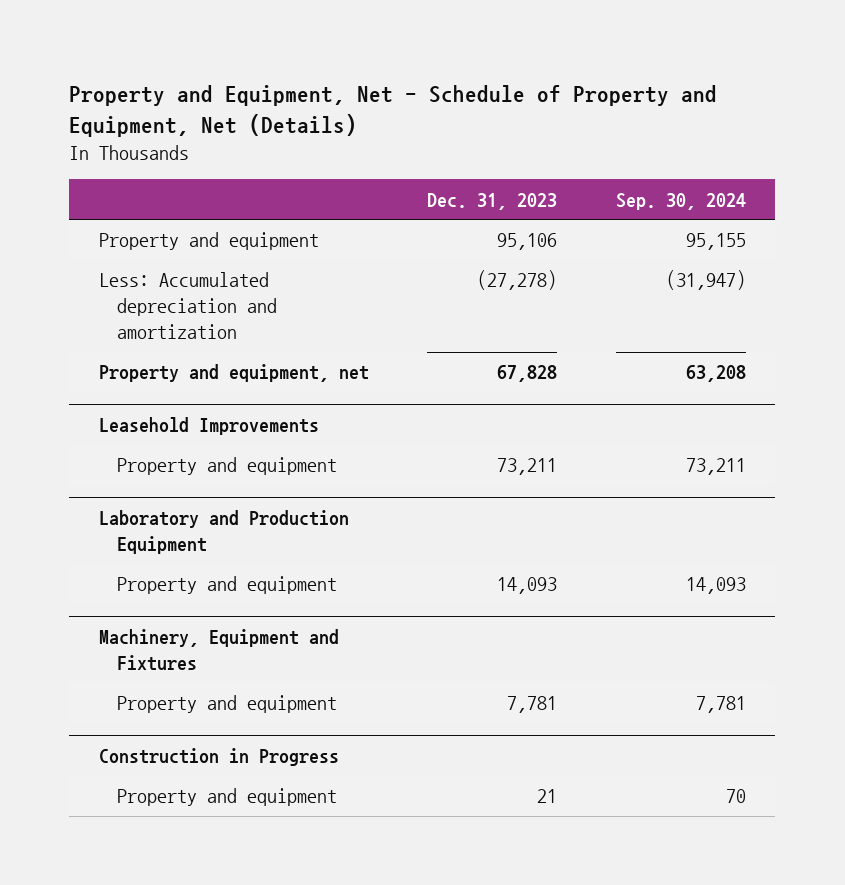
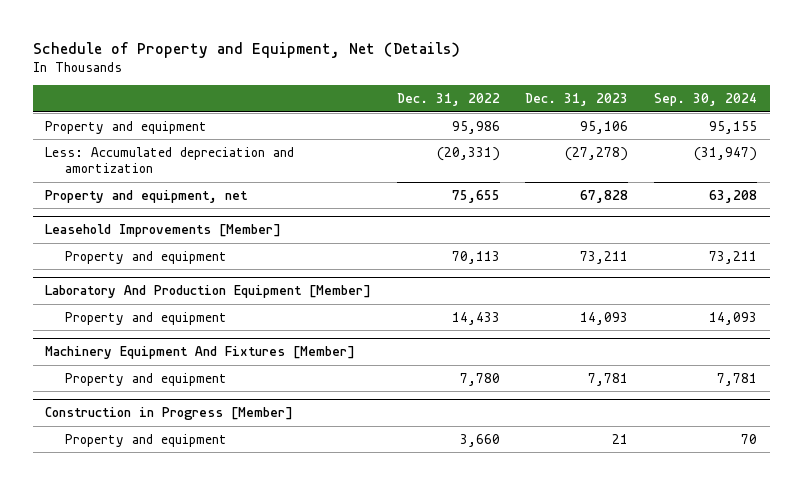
- Property and Equipment, Net - Schedule of Property and Equipment, Net (Details)
+ Schedule of Property and Equipment, Net (Details)
- | Dec. 31, 2023 | Sep. 30, 2024
+ | Dec. 31, 2022 | Dec. 31, 2023 | Sep. 30, 2024
- Leasehold Improvements
+ Leasehold Improvements [Member]
- Laboratory and Production Equipment
+ Laboratory And Production Equipment [Member]
- Machinery, Equipment and Fixtures
+ Machinery Equipment And Fixtures [Member]
- Construction in Progress
+ Construction in Progress [Member]

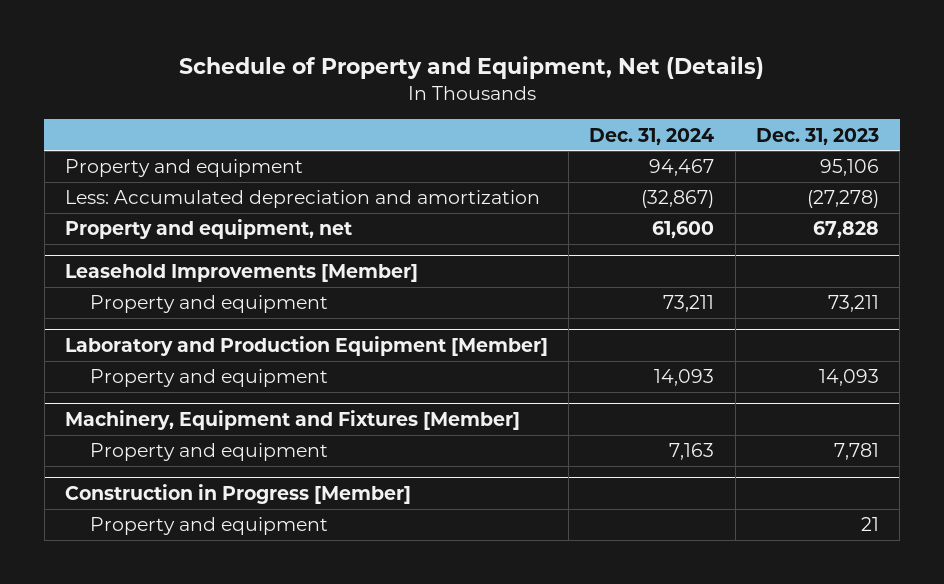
- | Dec. 31, 2022 | Dec. 31, 2023 | Sep. 30, 2024
+ | Dec. 31, 2024 | Dec. 31, 2023
- Laboratory And Production Equipment [Member]
+ Laboratory and Production Equipment [Member]
- Machinery Equipment And Fixtures [Member]
+ Machinery, Equipment and Fixtures [Member]

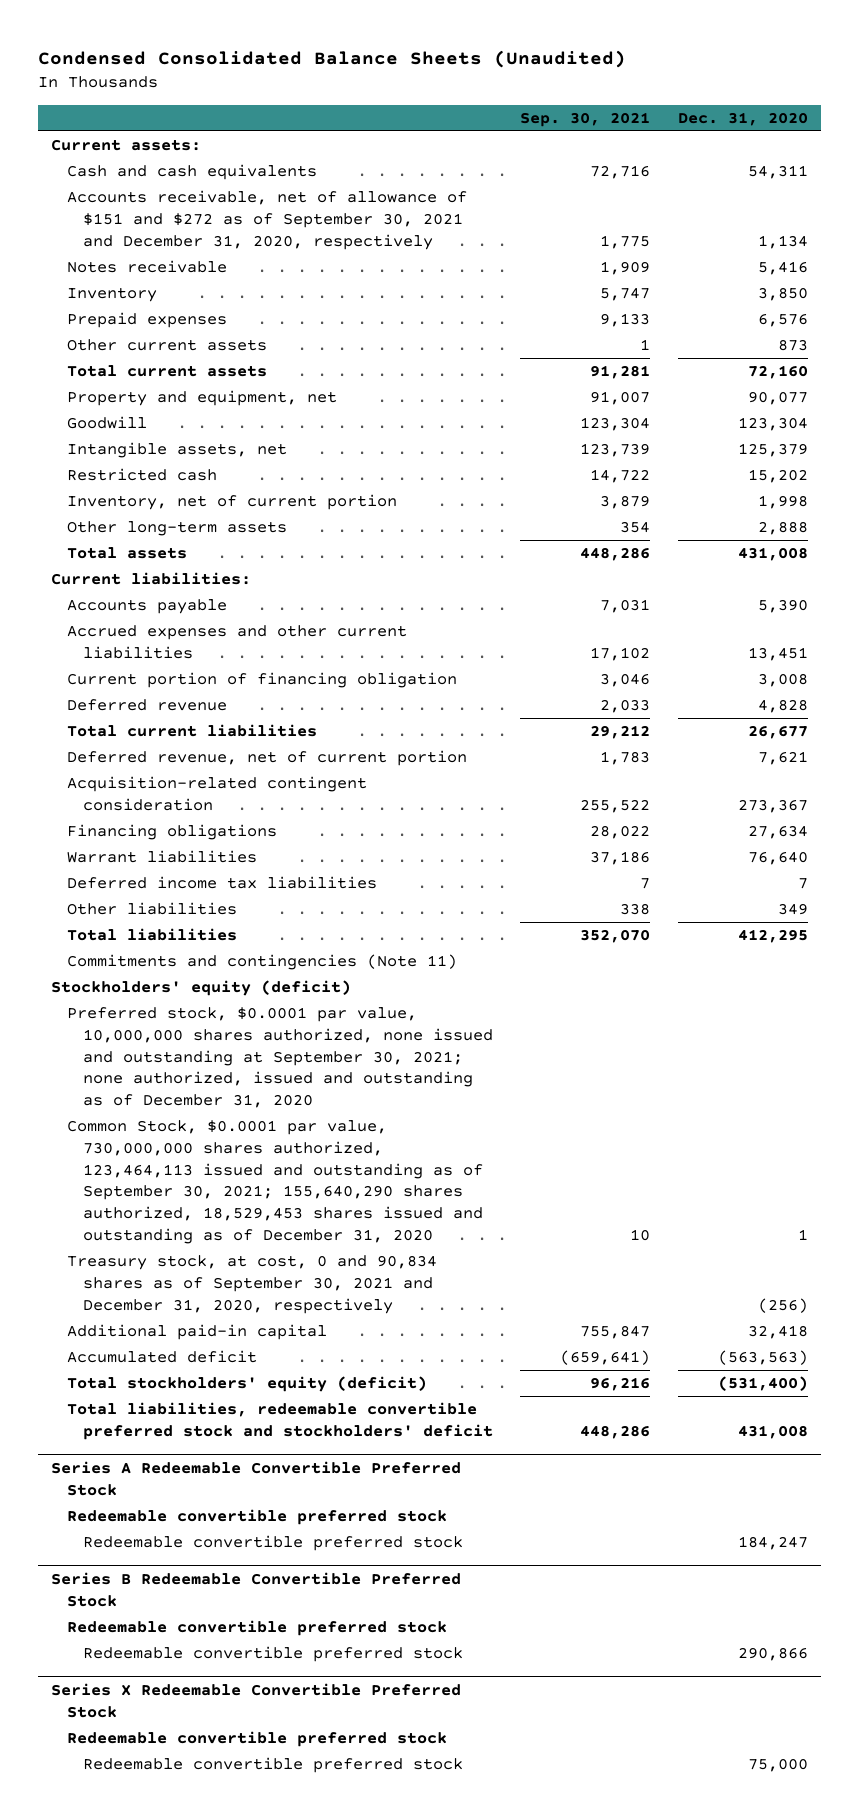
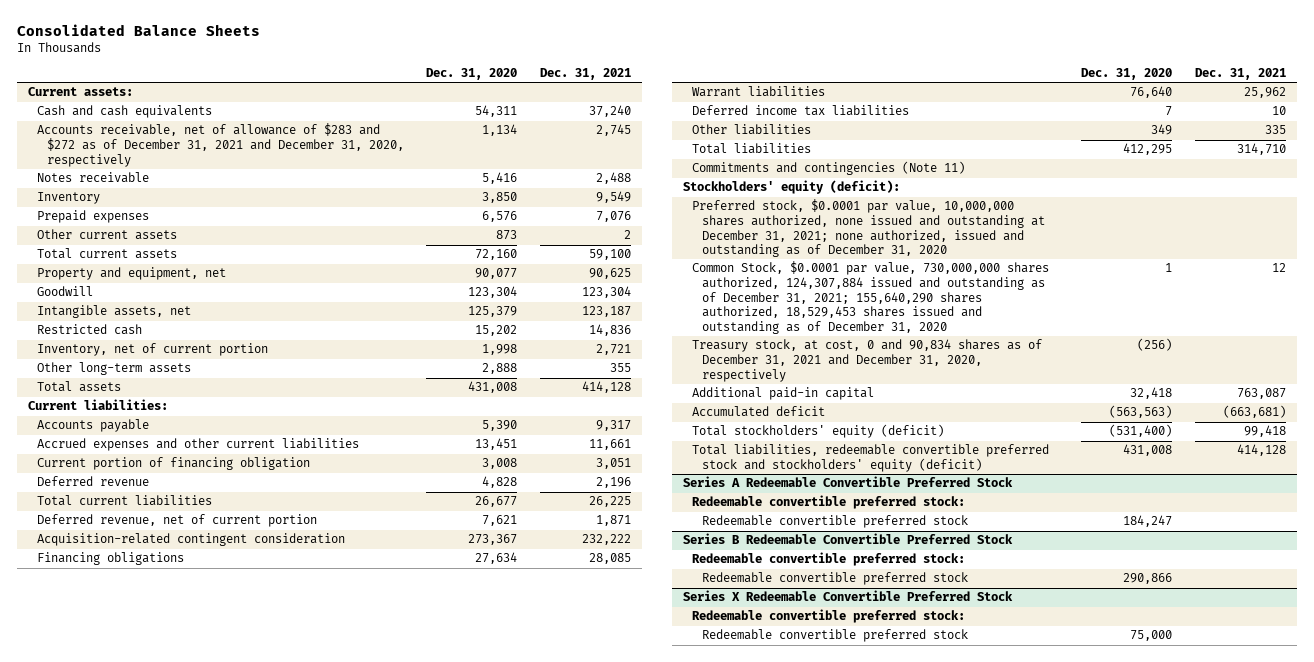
- Condensed Consolidated Balance Sheets (Unaudited)
+ Consolidated Balance Sheets
- | Sep. 30, 2021 | Dec. 31, 2020
+ | Dec. 31, 2020 | Dec. 31, 2021
- Accounts receivable, net of allowance of $151 and $272 as of September 30, 2021 and December 31, 2020, respectively | 1,775 | 1,134
+ Accounts receivable, net of allowance of $283 and $272 as of December 31, 2021 and December 31, 2020, respectively | 1,134 | 2,745
- Stockholders' equity (deficit)
- Preferred stock, $0.0001 par value, 10,000,000 shares authorized, none issued and outstanding at September 30, 2021; none authorized, issued and outstanding as of December 31, 2020
- Common Stock, $0.0001 par value, 730,000,000 shares authorized, 123,464,113 issued and outstanding as of September 30, 2021; 155,640,290 shares authorized, 18,529,453 shares issued and outstanding as of December 31, 2020 | 10 | 1
- Treasury stock, at cost, 0 and 90,834 shares as of September 30, 2021 and December 31, 2020, respectively | | (256)
+ Stockholders' equity (deficit):
+ Preferred stock, $0.0001 par value, 10,000,000 shares authorized, none issued and outstanding at December 31, 2021; none authorized, issued and outstanding as of December 31, 2020
+ Common Stock, $0.0001 par value, 730,000,000 shares authorized, 124,307,884 issued and outstanding as of December 31, 2021; 155,640,290 shares authorized, 18,529,453 shares issued and outstanding as of December 31, 2020 | 1 | 12
+ Treasury stock, at cost, 0 and 90,834 shares as of December 31, 2021 and December 31, 2020, respectively | (256) |
- Total liabilities, redeemable convertible preferred stock and stockholders' deficit | 448,286 | 431,008
+ Total liabilities, redeemable convertible preferred stock and stockholders' equity (deficit) | 431,008 | 414,128
@ Series A Redeemable Convertible Preferred Stock
- Redeemable convertible preferred stock
+ Redeemable convertible preferred stock:
@ Series B Redeemable Convertible Preferred Stock
- Redeemable convertible preferred stock
+ Redeemable convertible preferred stock:
@ Series X Redeemable Convertible Preferred Stock
- Redeemable convertible preferred stock
+ Redeemable convertible preferred stock:

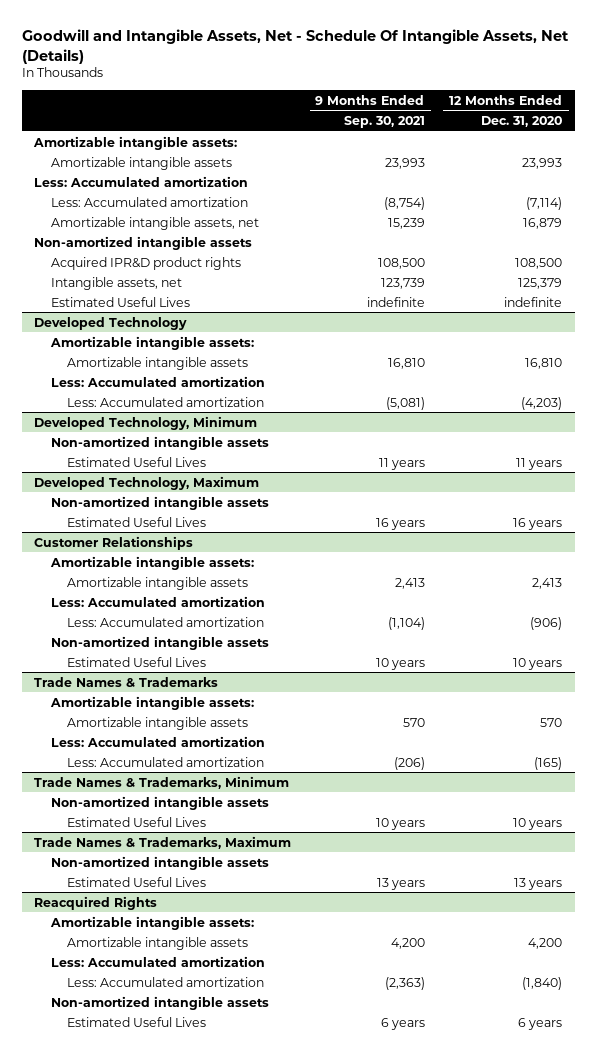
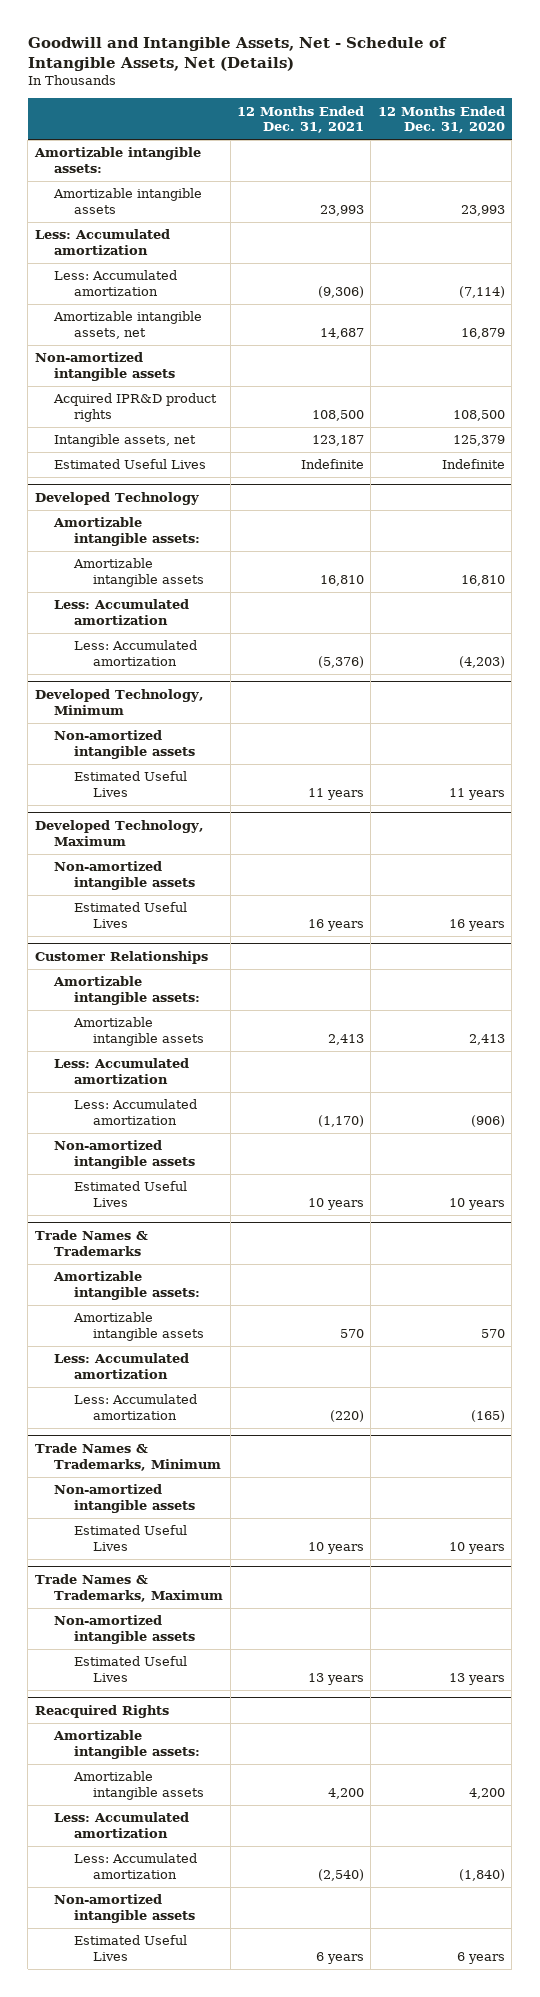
- Goodwill and Intangible Assets, Net - Schedule Of Intangible Assets, Net (Details)
+ Goodwill and Intangible Assets, Net - Schedule of Intangible Assets, Net (Details)
- | 9 Months Ended Sep. 30, 2021 | 12 Months Ended Dec. 31, 2020
+ | 12 Months Ended Dec. 31, 2021 | 12 Months Ended Dec. 31, 2020
- Estimated Useful Lives | indefinite | indefinite
+ Estimated Useful Lives | Indefinite | Indefinite

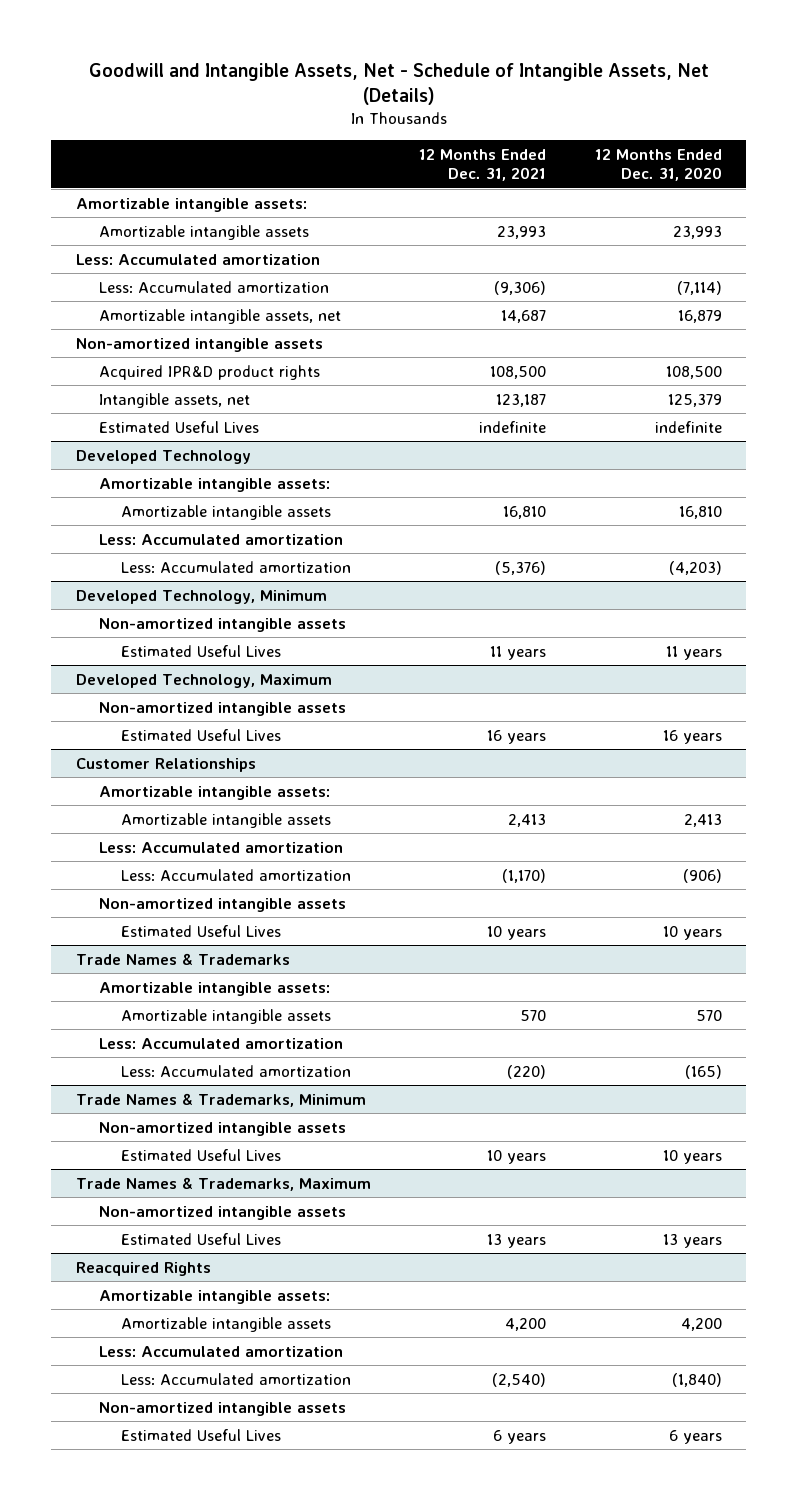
- Estimated Useful Lives | Indefinite | Indefinite
+ Estimated Useful Lives | indefinite | indefinite

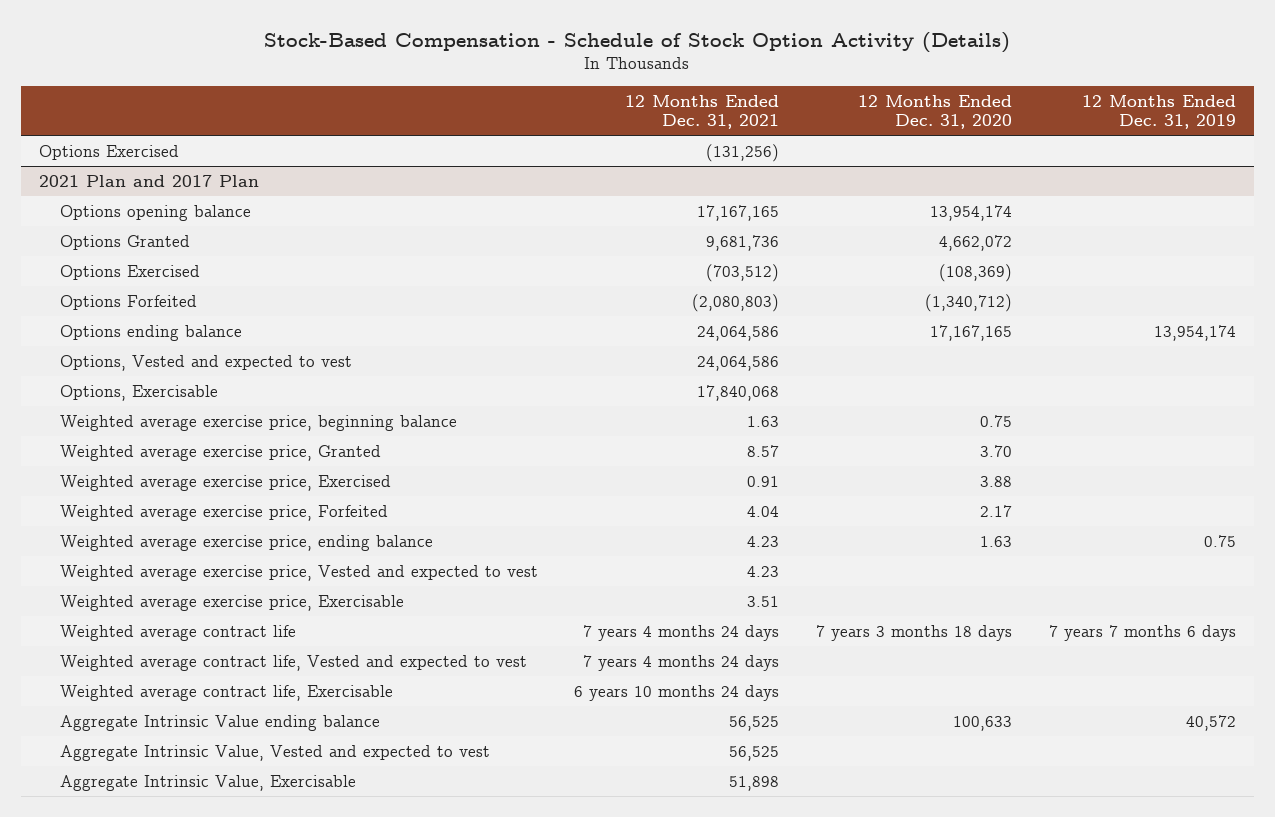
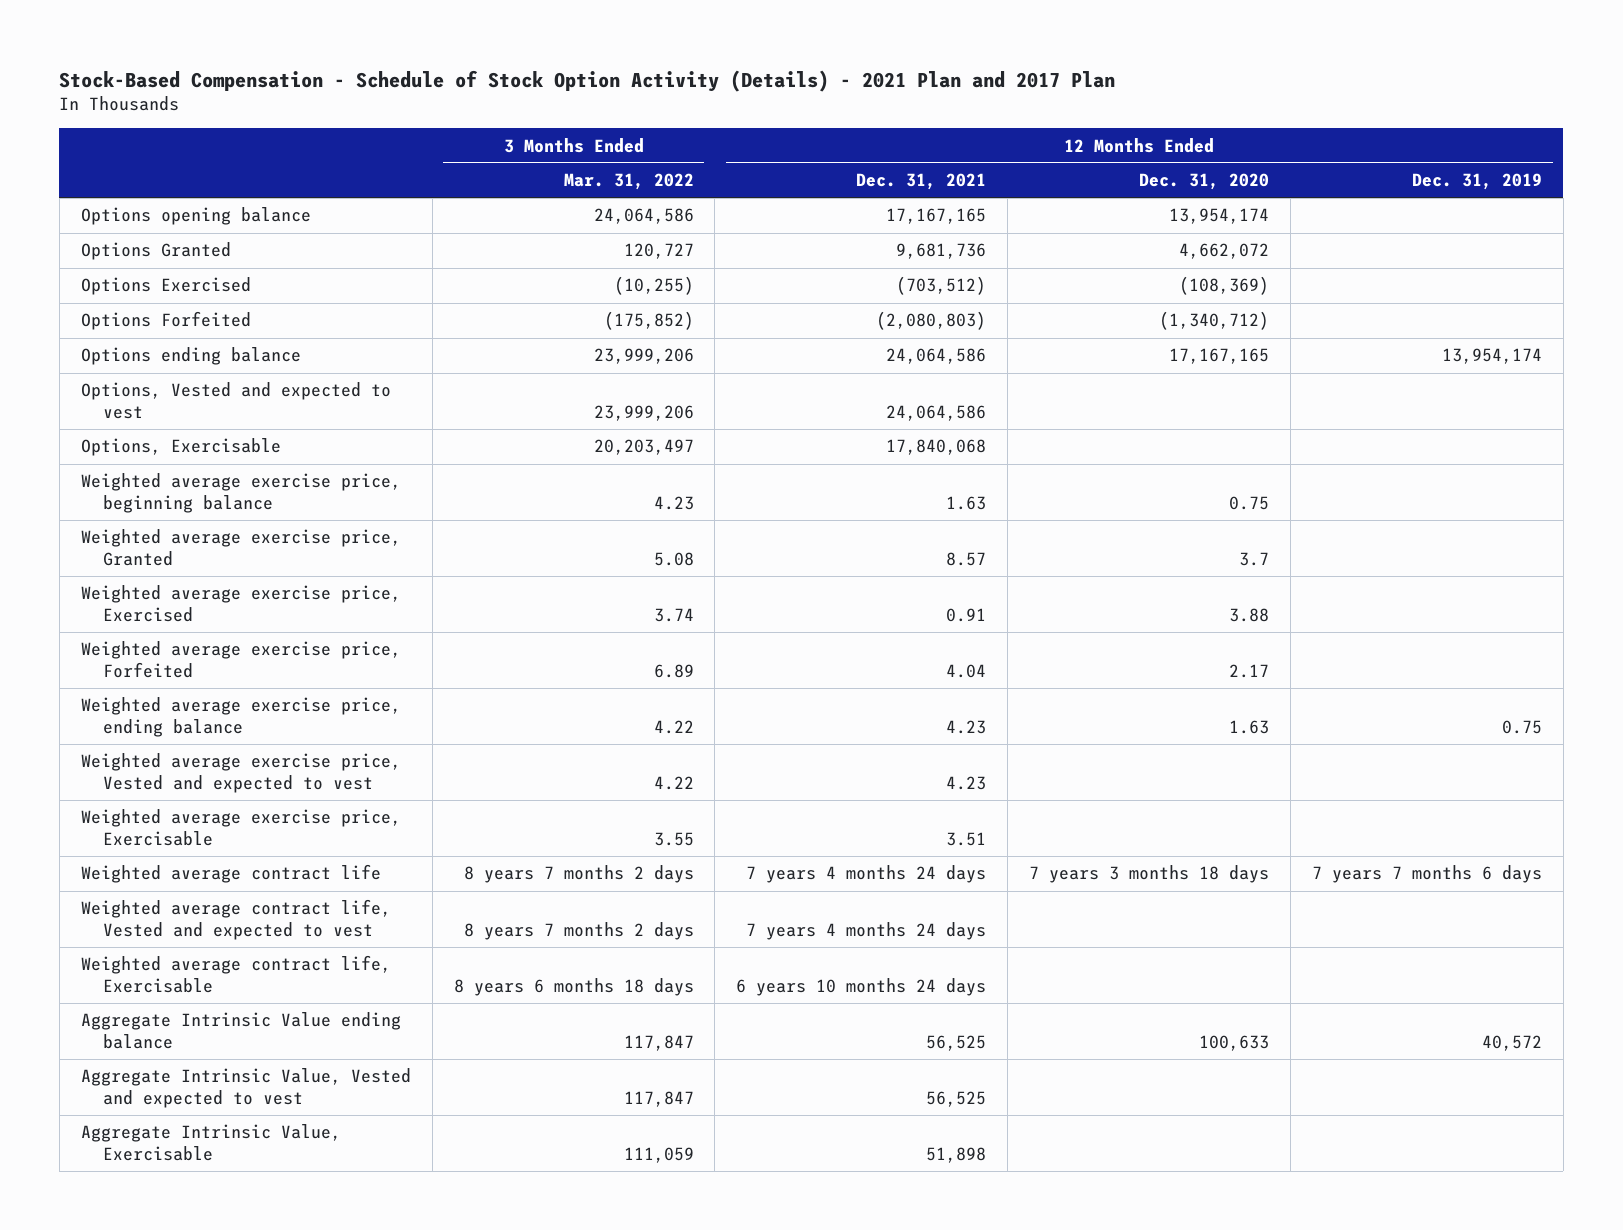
- Stock-Based Compensation - Schedule of Stock Option Activity (Details)
+ Stock-Based Compensation - Schedule of Stock Option Activity (Details) - 2021 Plan and 2017 Plan
- | 12 Months Ended Dec. 31, 2021 | 12 Months Ended Dec. 31, 2020 | 12 Months Ended Dec. 31, 2019
+ | 3 Months Ended Mar. 31, 2022 | 12 Months Ended Dec. 31, 2021 | 12 Months Ended Dec. 31, 2020 | 12 Months Ended Dec. 31, 2019
- Options Exercised | (131,256) | |
- 2021 Plan and 2017 Plan
- Weighted average exercise price, Granted | 8.57 | 3.70 |
+ Weighted average exercise price, Granted | 5.08 | 8.57 | 3.7 |

